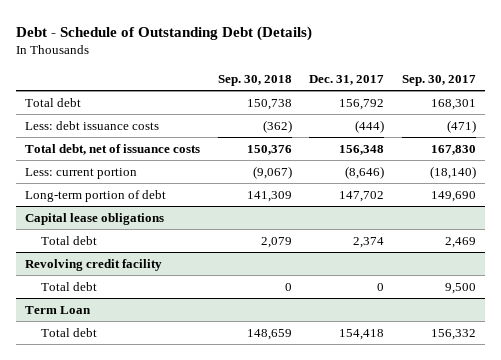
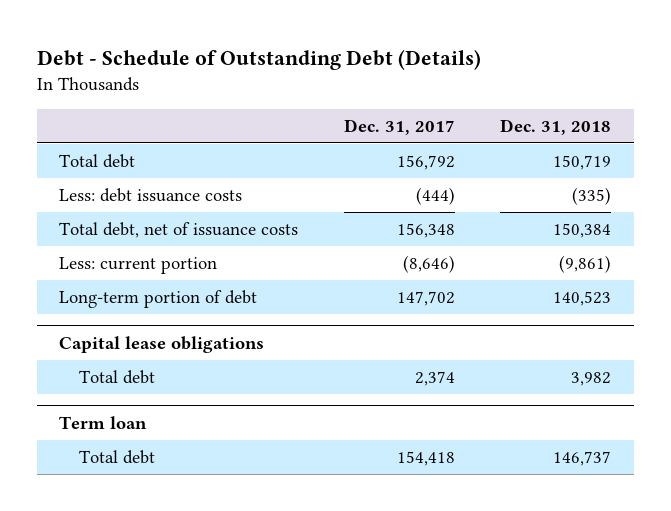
- | Sep. 30, 2018 | Dec. 31, 2017 | Sep. 30, 2017
+ | Dec. 31, 2017 | Dec. 31, 2018
- Revolving credit facility
- Total debt | 0 | 0 | 9,500
- Term Loan
+ Term loan

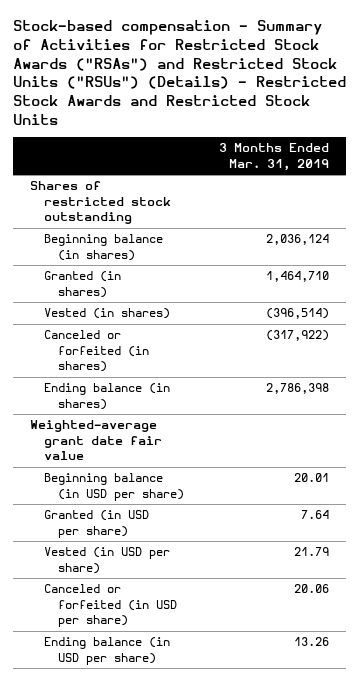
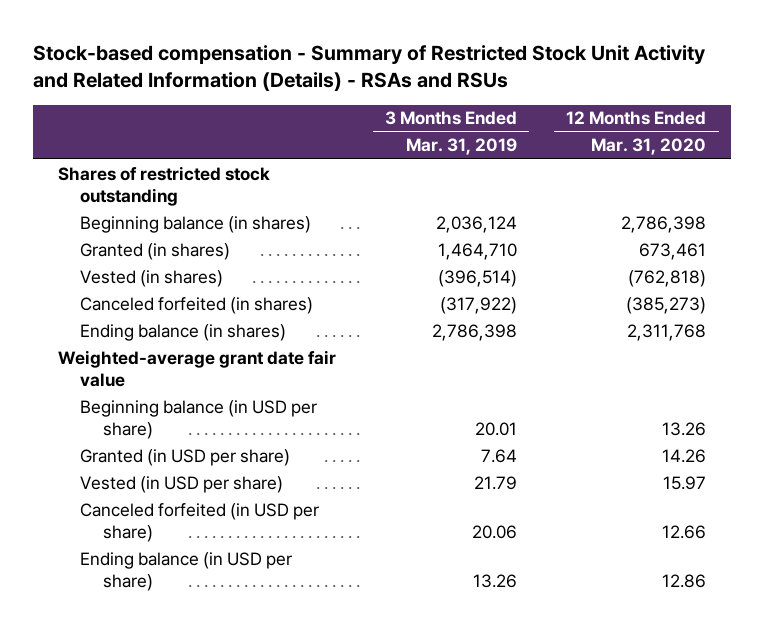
- Stock-based compensation - Summary of Activities for Restricted Stock Awards ("RSAs") and Restricted Stock Units ("RSUs") (Details) - Restricted Stock Awards and Restricted Stock Units
+ Stock-based compensation - Summary of Restricted Stock Unit Activity and Related Information (Details) - RSAs and RSUs
- | 3 Months Ended Mar. 31, 2019
+ | 3 Months Ended Mar. 31, 2019 | 12 Months Ended Mar. 31, 2020
- Canceled or forfeited (in shares) | (317,922)
+ Canceled forfeited (in shares) | (317,922) | (385,273)
- Canceled or forfeited (in USD per share) | 20.06
+ Canceled forfeited (in USD per share) | 20.06 | 12.66

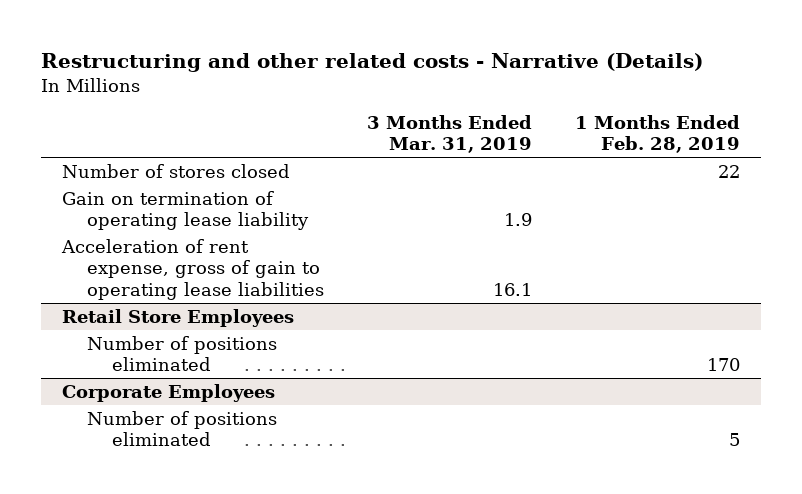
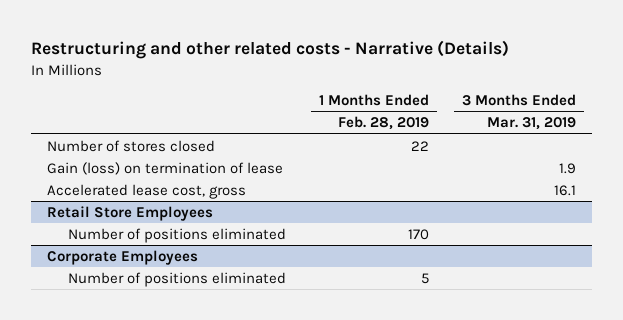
- | 3 Months Ended Mar. 31, 2019 | 1 Months Ended Feb. 28, 2019
+ | 1 Months Ended Feb. 28, 2019 | 3 Months Ended Mar. 31, 2019
- Gain on termination of operating lease liability | 1.9 |
- Acceleration of rent expense, gross of gain to operating lease liabilities | 16.1 |
+ Gain (loss) on termination of lease | | 1.9
+ Accelerated lease cost, gross | | 16.1

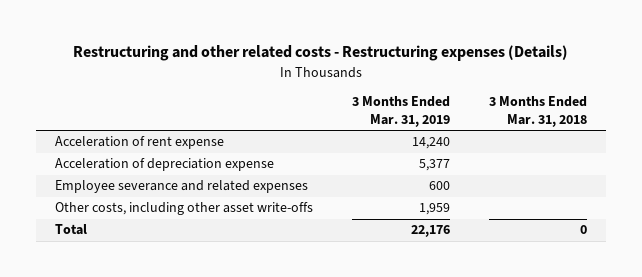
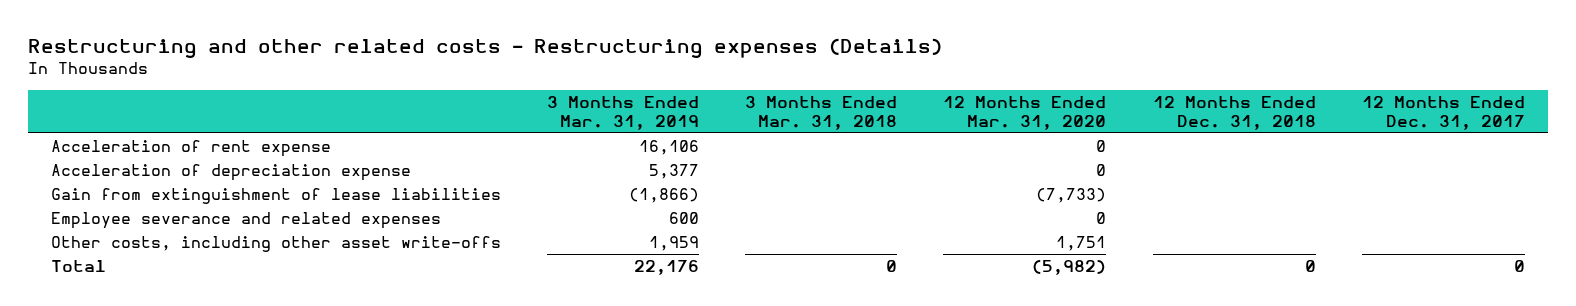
- | 3 Months Ended Mar. 31, 2019 | 3 Months Ended Mar. 31, 2018
+ | 3 Months Ended Mar. 31, 2019 | 3 Months Ended Mar. 31, 2018 | 12 Months Ended Mar. 31, 2020 | 12 Months Ended Dec. 31, 2018 | 12 Months Ended Dec. 31, 2017
- Acceleration of rent expense | 14,240 |
+ Acceleration of rent expense | 16,106 | | 0 | |
+ Gain from extinguishment of lease liabilities | (1,866) | | (7,733) | |

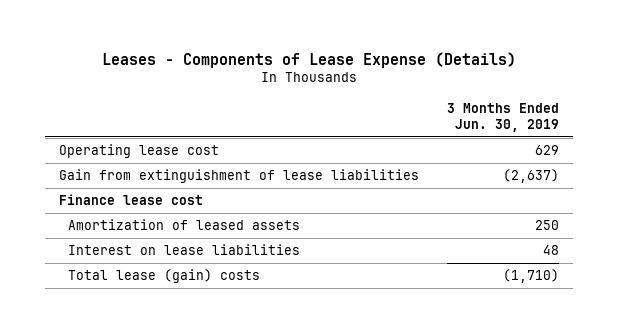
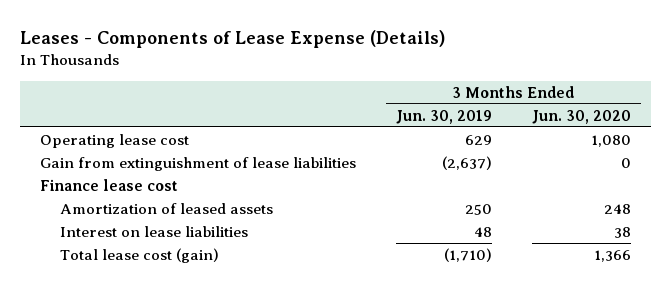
- | 3 Months Ended Jun. 30, 2019
+ | 3 Months Ended Jun. 30, 2019 | 3 Months Ended Jun. 30, 2020
- Total lease (gain) costs | (1,710)
+ Total lease cost (gain) | (1,710) | 1,366

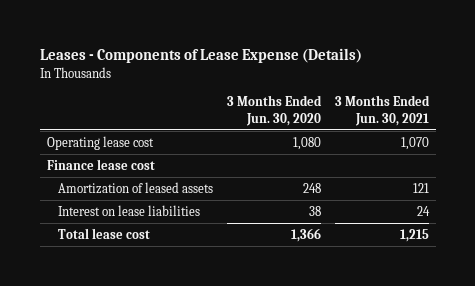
- | 3 Months Ended Jun. 30, 2019 | 3 Months Ended Jun. 30, 2020
+ | 3 Months Ended Jun. 30, 2020 | 3 Months Ended Jun. 30, 2021
- Gain from extinguishment of lease liabilities | (2,637) | 0
- Total lease cost (gain) | (1,710) | 1,366
+ Total lease cost | 1,366 | 1,215

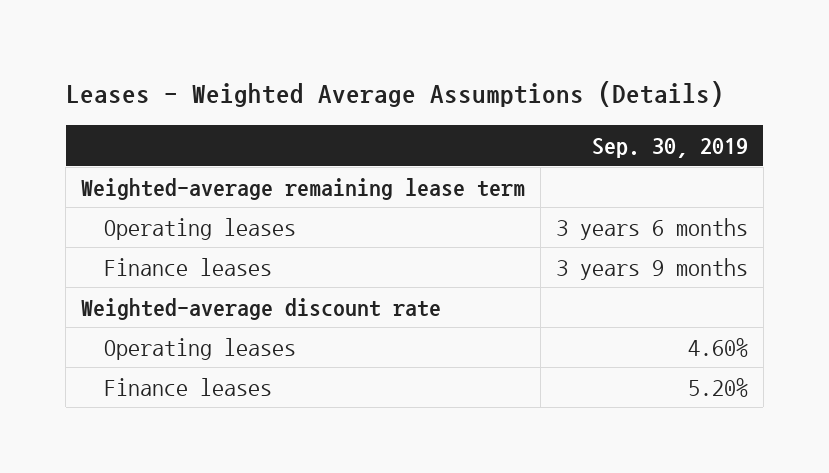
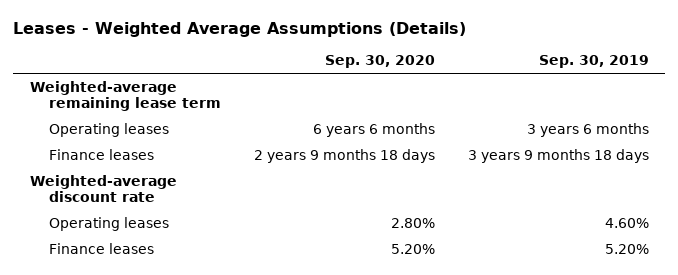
- | Sep. 30, 2019
+ | Sep. 30, 2020 | Sep. 30, 2019
- Finance leases | 3 years 9 months
+ Finance leases | 2 years 9 months 18 days | 3 years 9 months 18 days

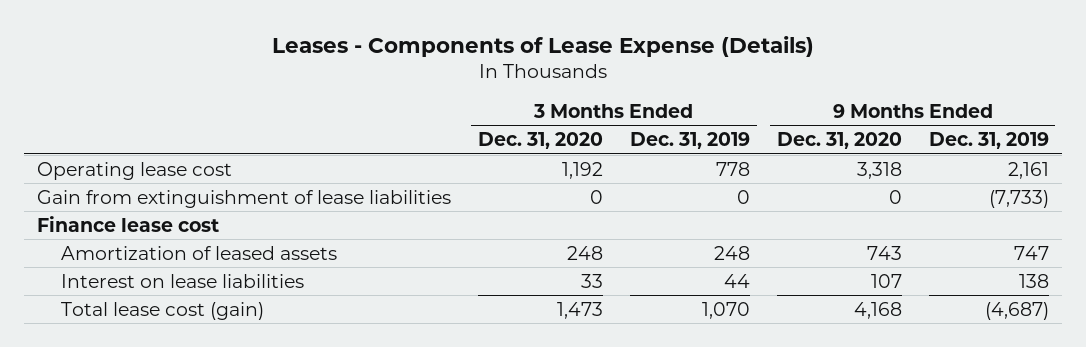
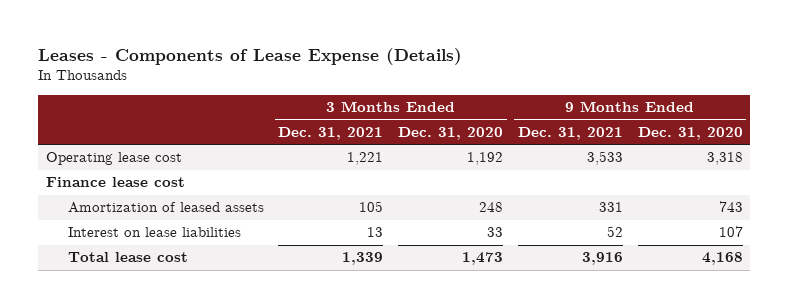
- | 3 Months Ended Dec. 31, 2020 | 3 Months Ended Dec. 31, 2019 | 9 Months Ended Dec. 31, 2020 | 9 Months Ended Dec. 31, 2019
+ | 3 Months Ended Dec. 31, 2021 | 3 Months Ended Dec. 31, 2020 | 9 Months Ended Dec. 31, 2021 | 9 Months Ended Dec. 31, 2020
- Gain from extinguishment of lease liabilities | 0 | 0 | 0 | (7,733)
- Total lease cost (gain) | 1,473 | 1,070 | 4,168 | (4,687)
+ Total lease cost | 1,339 | 1,473 | 3,916 | 4,168

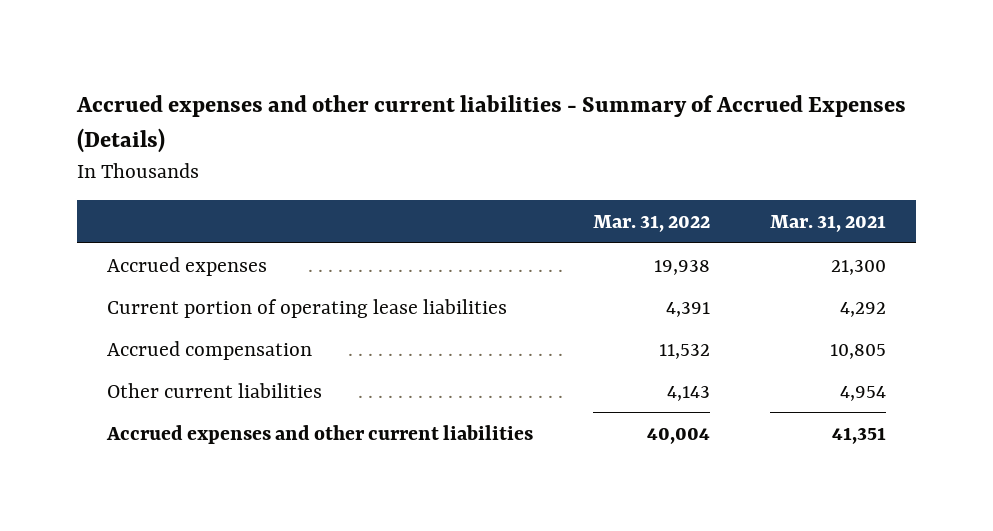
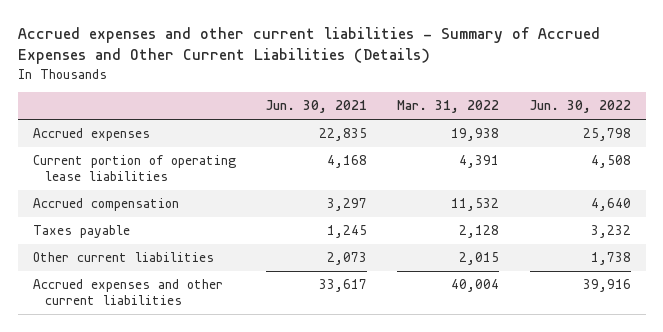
- Accrued expenses and other current liabilities - Summary of Accrued Expenses (Details)
+ Accrued expenses and other current liabilities - Summary of Accrued Expenses and Other Current Liabilities (Details)
- | Mar. 31, 2022 | Mar. 31, 2021
+ | Jun. 30, 2021 | Mar. 31, 2022 | Jun. 30, 2022
- Other current liabilities | 4,143 | 4,954
+ Taxes payable | 1,245 | 2,128 | 3,232
+ Other current liabilities | 2,073 | 2,015 | 1,738

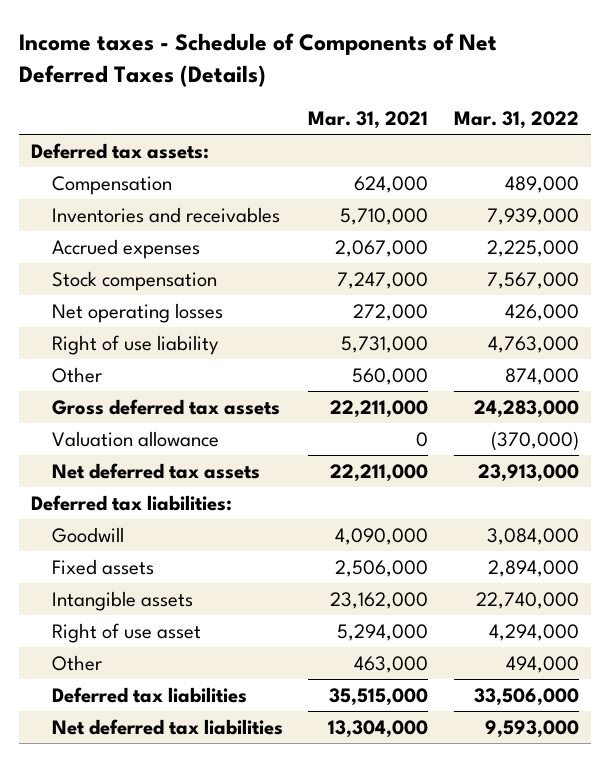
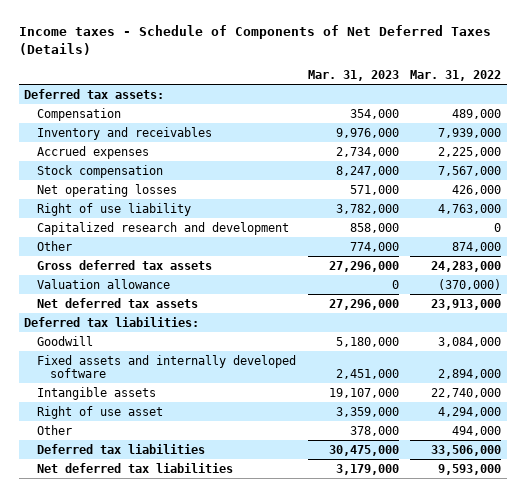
- | Mar. 31, 2021 | Mar. 31, 2022
+ | Mar. 31, 2023 | Mar. 31, 2022
- Inventories and receivables | 5,710,000 | 7,939,000
+ Inventory and receivables | 9,976,000 | 7,939,000
+ Capitalized research and development | 858,000 | 0
- Fixed assets | 2,506,000 | 2,894,000
+ Fixed assets and internally developed software | 2,451,000 | 2,894,000

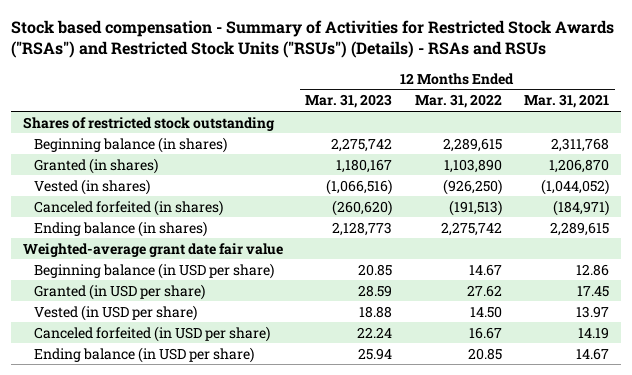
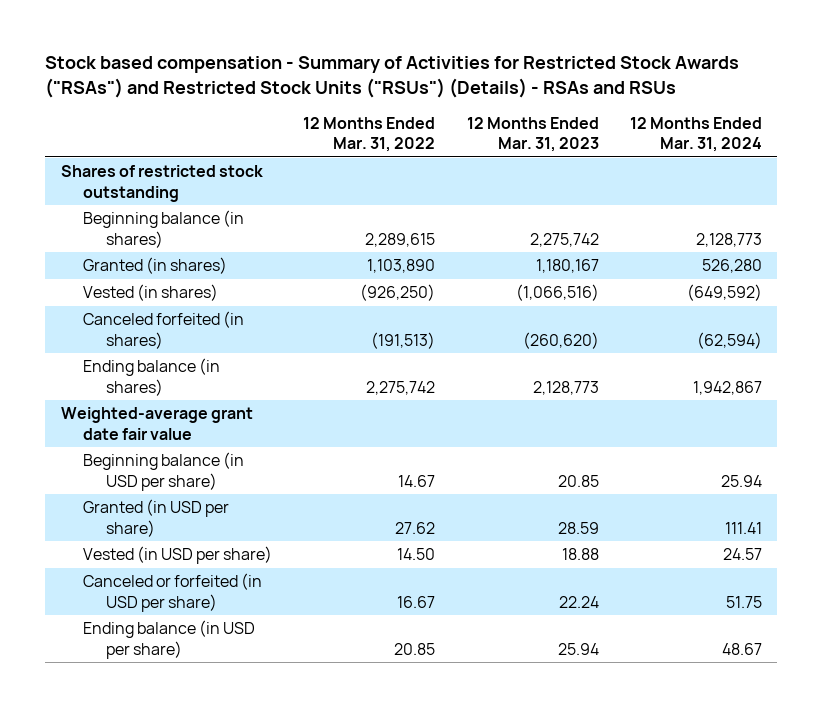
- | 12 Months Ended Mar. 31, 2023 | 12 Months Ended Mar. 31, 2022 | 12 Months Ended Mar. 31, 2021
+ | 12 Months Ended Mar. 31, 2022 | 12 Months Ended Mar. 31, 2023 | 12 Months Ended Mar. 31, 2024
- Canceled forfeited (in USD per share) | 22.24 | 16.67 | 14.19
+ Canceled or forfeited (in USD per share) | 16.67 | 22.24 | 51.75

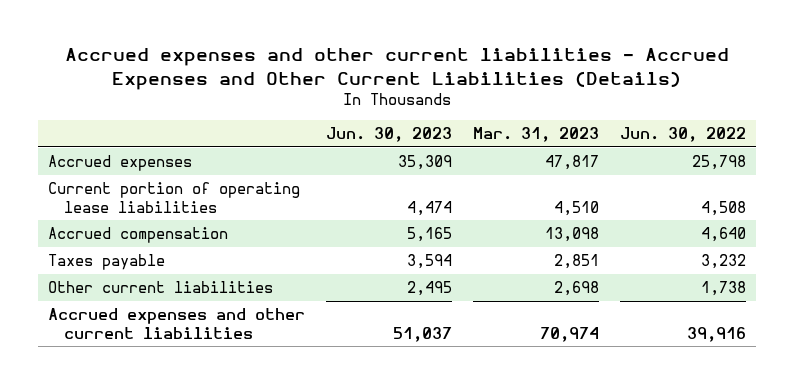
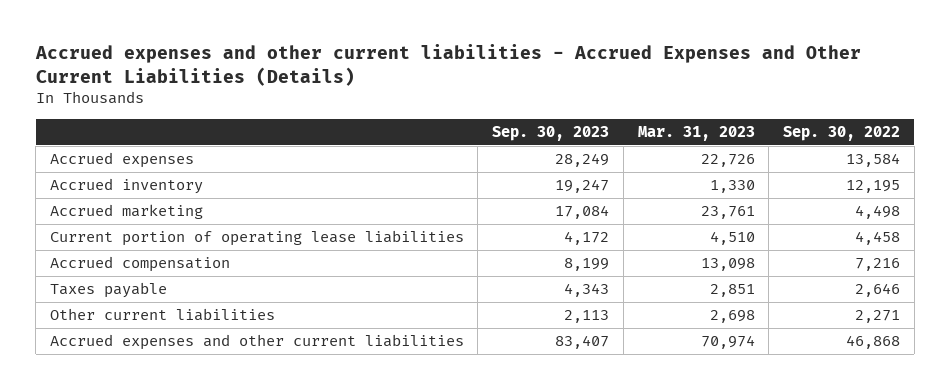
- | Jun. 30, 2023 | Mar. 31, 2023 | Jun. 30, 2022
+ | Sep. 30, 2023 | Mar. 31, 2023 | Sep. 30, 2022
- Accrued expenses | 35,309 | 47,817 | 25,798
+ Accrued expenses | 28,249 | 22,726 | 13,584
+ Accrued inventory | 19,247 | 1,330 | 12,195
+ Accrued marketing | 17,084 | 23,761 | 4,498

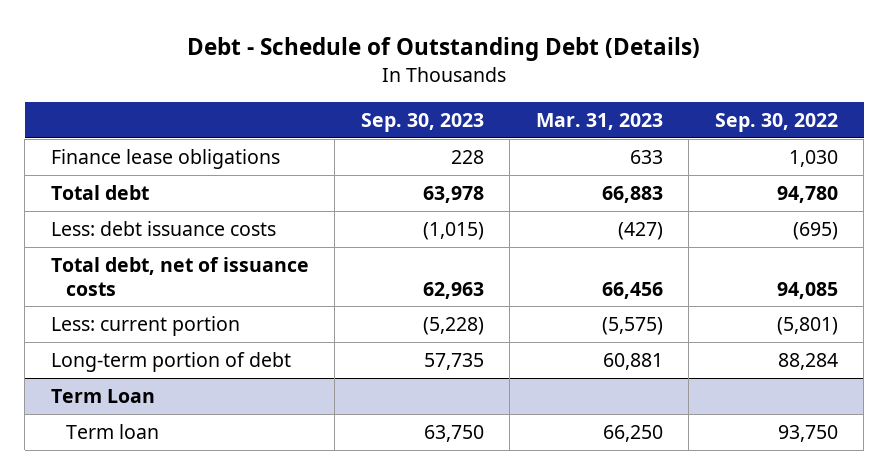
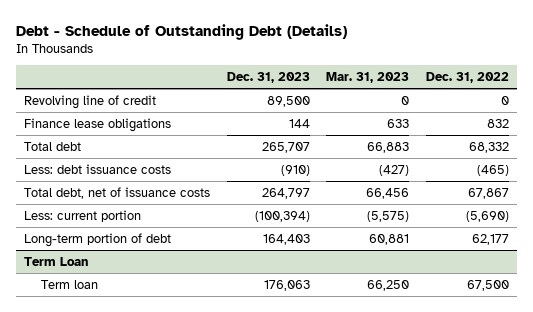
- | Sep. 30, 2023 | Mar. 31, 2023 | Sep. 30, 2022
+ | Dec. 31, 2023 | Mar. 31, 2023 | Dec. 31, 2022
+ Revolving line of credit | 89,500 | 0 | 0

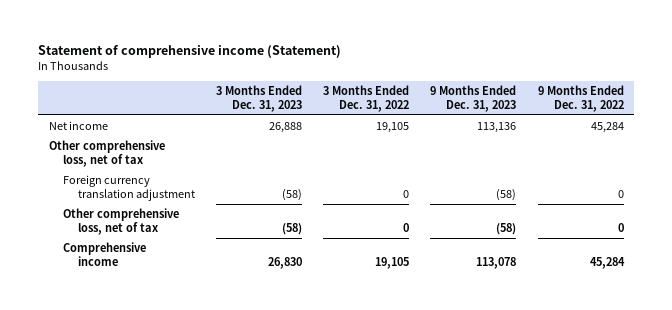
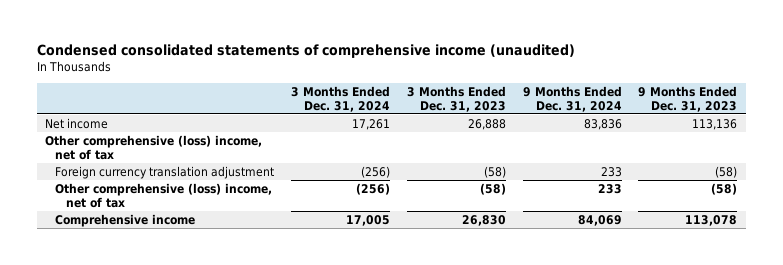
- Statement of comprehensive income (Statement)
+ Condensed consolidated statements of comprehensive income (unaudited)
- | 3 Months Ended Dec. 31, 2023 | 3 Months Ended Dec. 31, 2022 | 9 Months Ended Dec. 31, 2023 | 9 Months Ended Dec. 31, 2022
+ | 3 Months Ended Dec. 31, 2024 | 3 Months Ended Dec. 31, 2023 | 9 Months Ended Dec. 31, 2024 | 9 Months Ended Dec. 31, 2023
- Other comprehensive loss, net of tax
+ Other comprehensive (loss) income, net of tax
- Other comprehensive loss, net of tax | (58) | 0 | (58) | 0
+ Other comprehensive (loss) income, net of tax | (256) | (58) | 233 | (58)

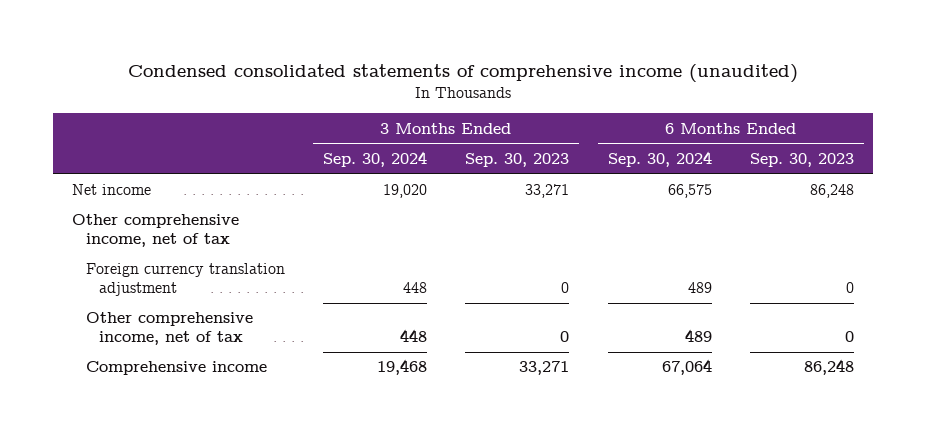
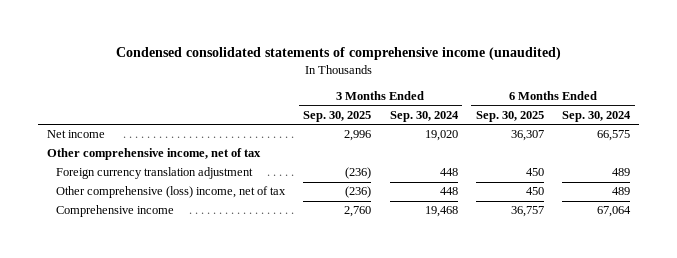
- | 3 Months Ended Sep. 30, 2024 | 3 Months Ended Sep. 30, 2023 | 6 Months Ended Sep. 30, 2024 | 6 Months Ended Sep. 30, 2023
+ | 3 Months Ended Sep. 30, 2025 | 3 Months Ended Sep. 30, 2024 | 6 Months Ended Sep. 30, 2025 | 6 Months Ended Sep. 30, 2024
- Other comprehensive income, net of tax | 448 | 0 | 489 | 0
+ Other comprehensive (loss) income, net of tax | (236) | 448 | 450 | 489

